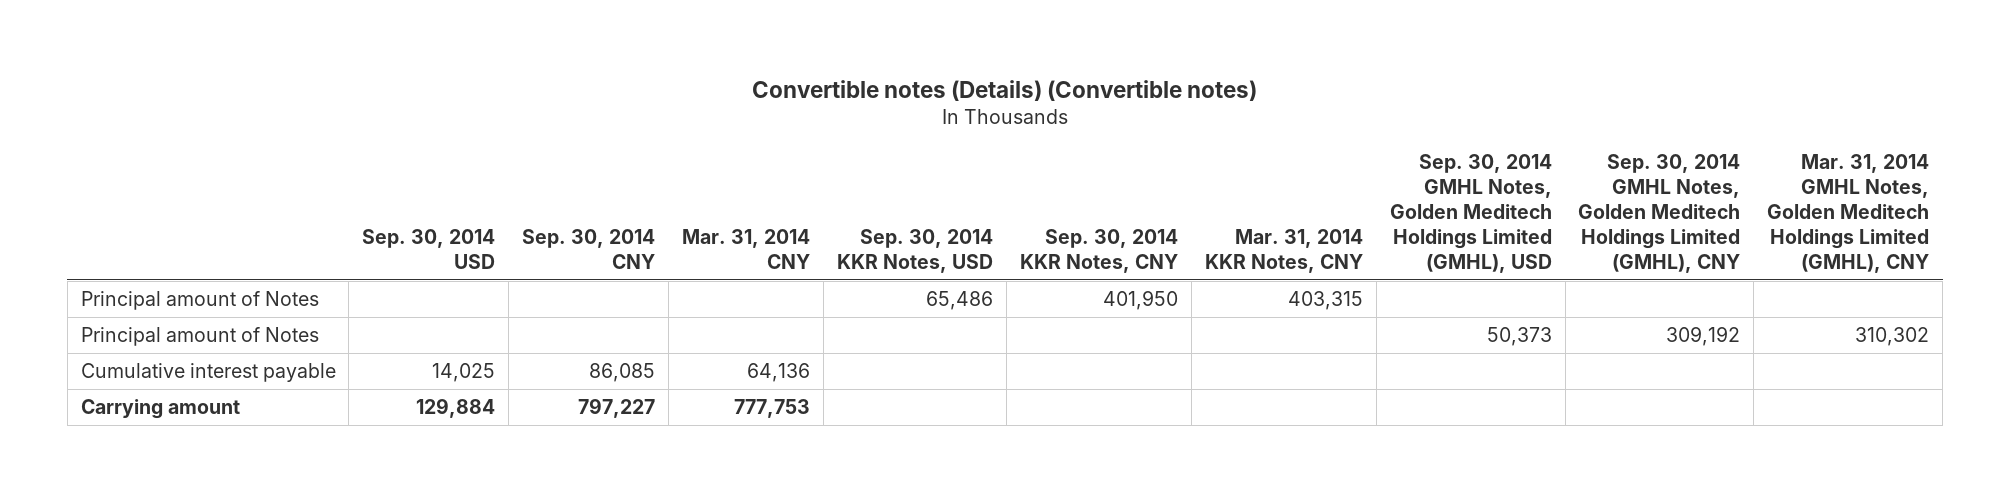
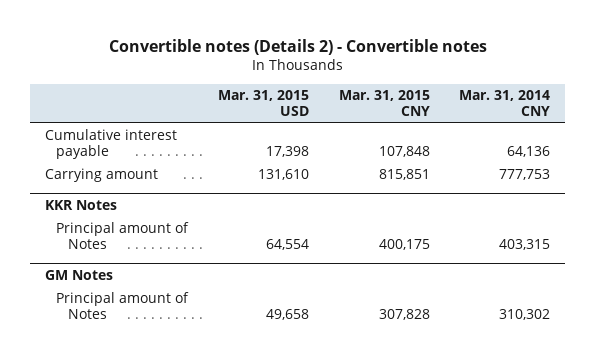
- Convertible notes (Details) (Convertible notes)
+ Convertible notes (Details 2) - Convertible notes
- | Sep. 30, 2014 USD | Sep. 30, 2014 CNY | Mar. 31, 2014 CNY | Sep. 30, 2014 KKR Notes, USD | Sep. 30, 2014 KKR Notes, CNY | Mar. 31, 2014 KKR Notes, CNY | Sep. 30, 2014 GMHL Notes, Golden Meditech Holdings Limited (GMHL), USD | Sep. 30, 2014 GMHL Notes, Golden Meditech Holdings Limited (GMHL), CNY | Mar. 31, 2014 GMHL Notes, Golden Meditech Holdings Limited (GMHL), CNY
+ | Mar. 31, 2015 USD | Mar. 31, 2015 CNY | Mar. 31, 2014 CNY
- Principal amount of Notes | | | | 65,486 | 401,950 | 403,315 | | |
- Principal amount of Notes | | | | | | | 50,373 | 309,192 | 310,302
+ KKR Notes
+ Principal amount of Notes | 64,554 | 400,175 | 403,315
+ GM Notes
+ Principal amount of Notes | 49,658 | 307,828 | 310,302

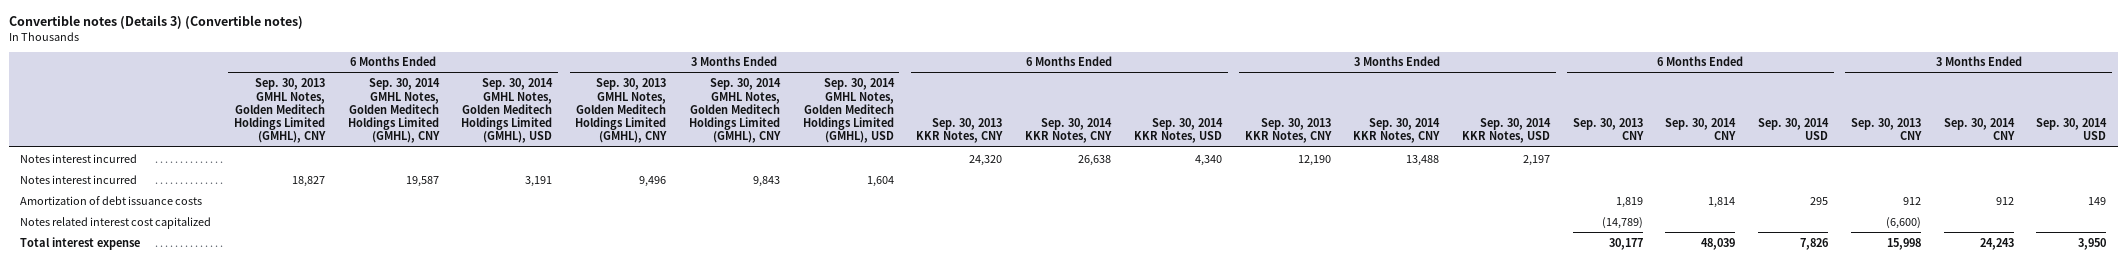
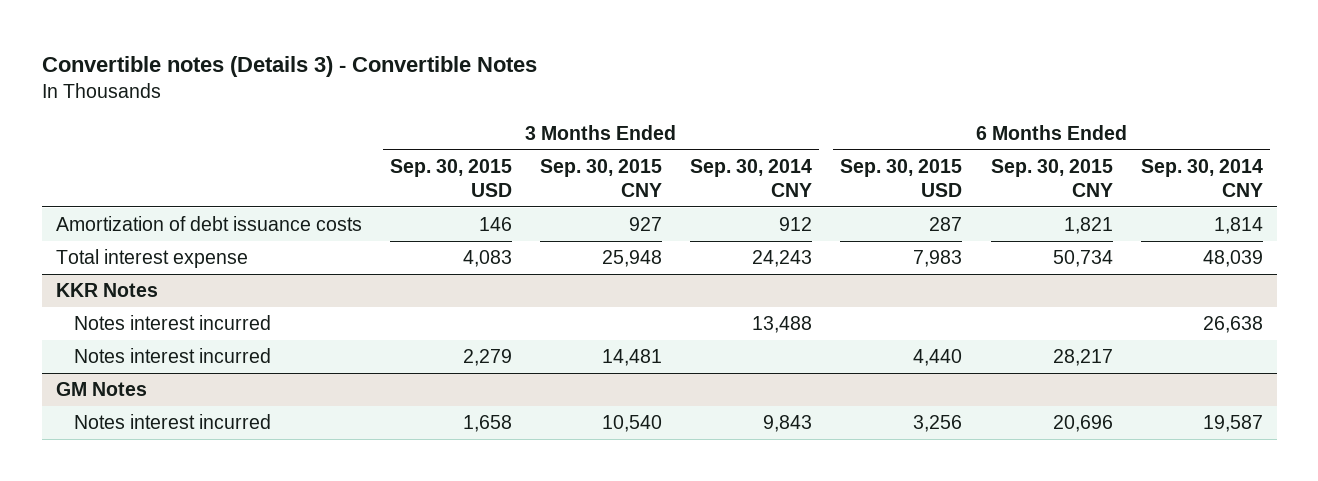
- Convertible notes (Details 3) (Convertible notes)
+ Convertible notes (Details 3) - Convertible Notes
- | 6 Months Ended Sep. 30, 2013 GMHL Notes, Golden Meditech Holdings Limited (GMHL), CNY | 6 Months Ended Sep. 30, 2014 GMHL Notes, Golden Meditech Holdings Limited (GMHL), CNY | 6 Months Ended Sep. 30, 2014 GMHL Notes, Golden Meditech Holdings Limited (GMHL), USD | 3 Months Ended Sep. 30, 2013 GMHL Notes, Golden Meditech Holdings Limited (GMHL), CNY | 3 Months Ended Sep. 30, 2014 GMHL Notes, Golden Meditech Holdings Limited (GMHL), CNY | 3 Months Ended Sep. 30, 2014 GMHL Notes, Golden Meditech Holdings Limited (GMHL), USD | 6 Months Ended Sep. 30, 2013 KKR Notes, CNY | 6 Months Ended Sep. 30, 2014 KKR Notes, CNY | 6 Months Ended Sep. 30, 2014 KKR Notes, USD | 3 Months Ended Sep. 30, 2013 KKR Notes, CNY | 3 Months Ended Sep. 30, 2014 KKR Notes, CNY | 3 Months Ended Sep. 30, 2014 KKR Notes, USD | 6 Months Ended Sep. 30, 2013 CNY | 6 Months Ended Sep. 30, 2014 CNY | 6 Months Ended Sep. 30, 2014 USD | 3 Months Ended Sep. 30, 2013 CNY | 3 Months Ended Sep. 30, 2014 CNY | 3 Months Ended Sep. 30, 2014 USD
+ | 3 Months Ended Sep. 30, 2015 USD | 3 Months Ended Sep. 30, 2015 CNY | 3 Months Ended Sep. 30, 2014 CNY | 6 Months Ended Sep. 30, 2015 USD | 6 Months Ended Sep. 30, 2015 CNY | 6 Months Ended Sep. 30, 2014 CNY
- Notes interest incurred | | | | | | | 24,320 | 26,638 | 4,340 | 12,190 | 13,488 | 2,197 | | | | | |
- Notes interest incurred | 18,827 | 19,587 | 3,191 | 9,496 | 9,843 | 1,604 | | | | | | | | | | | |
- Notes related interest cost capitalized | | | | | | | | | | | | | (14,789) | | | (6,600) | |
+ KKR Notes
+ Notes interest incurred | | | 13,488 | | | 26,638
+ Notes interest incurred | 2,279 | 14,481 | | 4,440 | 28,217 |
+ GM Notes
+ Notes interest incurred | 1,658 | 10,540 | 9,843 | 3,256 | 20,696 | 19,587

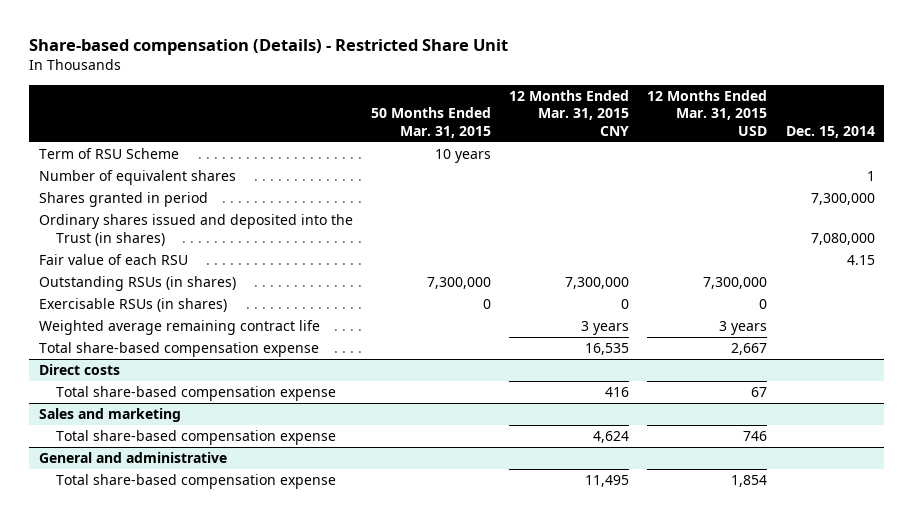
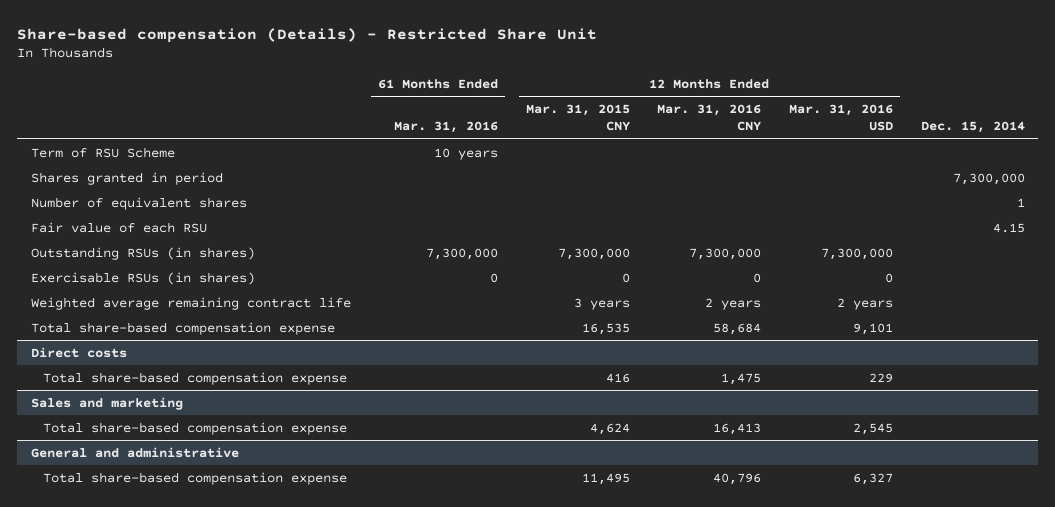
- | 50 Months Ended Mar. 31, 2015 | 12 Months Ended Mar. 31, 2015 CNY | 12 Months Ended Mar. 31, 2015 USD | Dec. 15, 2014
+ | 61 Months Ended Mar. 31, 2016 | 12 Months Ended Mar. 31, 2015 CNY | 12 Months Ended Mar. 31, 2016 CNY | 12 Months Ended Mar. 31, 2016 USD | Dec. 15, 2014
- Ordinary shares issued and deposited into the Trust (in shares) | | | | 7,080,000
moved down: Number of equivalent shares | | | | | 1

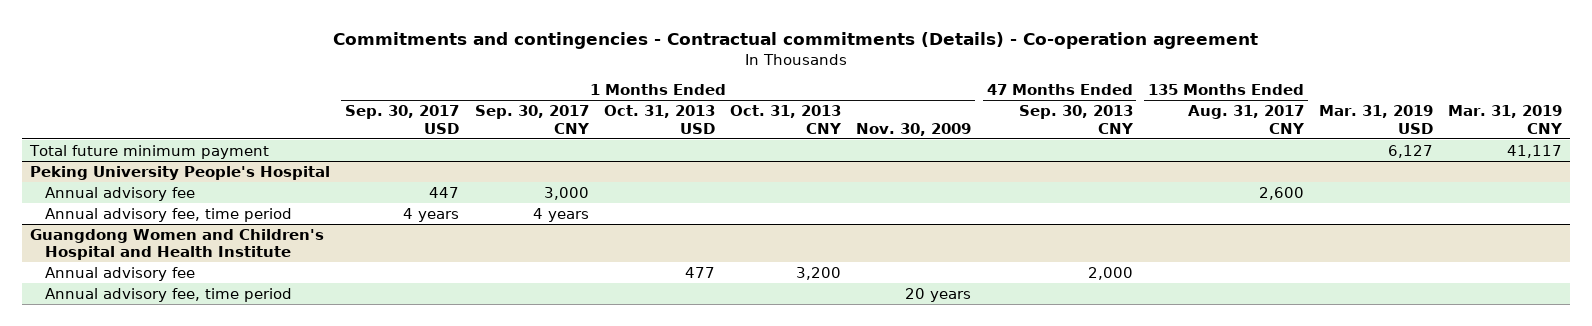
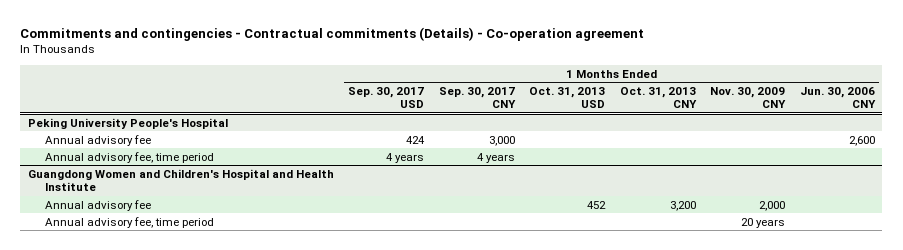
- | 1 Months Ended Sep. 30, 2017 USD | 1 Months Ended Sep. 30, 2017 CNY | 1 Months Ended Oct. 31, 2013 USD | 1 Months Ended Oct. 31, 2013 CNY | 1 Months Ended Nov. 30, 2009 | 47 Months Ended Sep. 30, 2013 CNY | 135 Months Ended Aug. 31, 2017 CNY | Mar. 31, 2019 USD | Mar. 31, 2019 CNY
+ | 1 Months Ended Sep. 30, 2017 USD | 1 Months Ended Sep. 30, 2017 CNY | 1 Months Ended Oct. 31, 2013 USD | 1 Months Ended Oct. 31, 2013 CNY | 1 Months Ended Nov. 30, 2009 CNY | 1 Months Ended Jun. 30, 2006 CNY
- Total future minimum payment | | | | | | | | 6,127 | 41,117
@ Peking University People's Hospital
- Annual advisory fee | 447 | 3,000 | | | | | 2,600 | |
+ Annual advisory fee | 424 | 3,000 | | | | 2,600
@ Guangdong Women and Children's Hospital and Health Institute
- Annual advisory fee | | | 477 | 3,200 | | 2,000 | | |
+ Annual advisory fee | | | 452 | 3,200 | 2,000 |

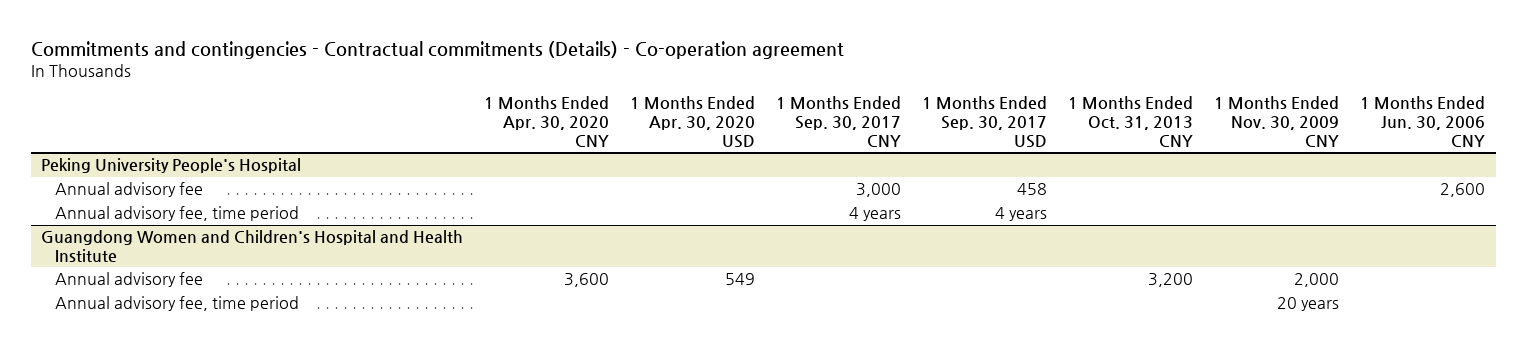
- | 1 Months Ended Sep. 30, 2017 USD | 1 Months Ended Sep. 30, 2017 CNY | 1 Months Ended Oct. 31, 2013 USD | 1 Months Ended Oct. 31, 2013 CNY | 1 Months Ended Nov. 30, 2009 CNY | 1 Months Ended Jun. 30, 2006 CNY
+ | 1 Months Ended Apr. 30, 2020 CNY | 1 Months Ended Apr. 30, 2020 USD | 1 Months Ended Sep. 30, 2017 CNY | 1 Months Ended Sep. 30, 2017 USD | 1 Months Ended Oct. 31, 2013 CNY | 1 Months Ended Nov. 30, 2009 CNY | 1 Months Ended Jun. 30, 2006 CNY
@ Peking University People's Hospital
- Annual advisory fee | 424 | 3,000 | | | | 2,600
+ Annual advisory fee | | | 3,000 | 458 | | | 2,600

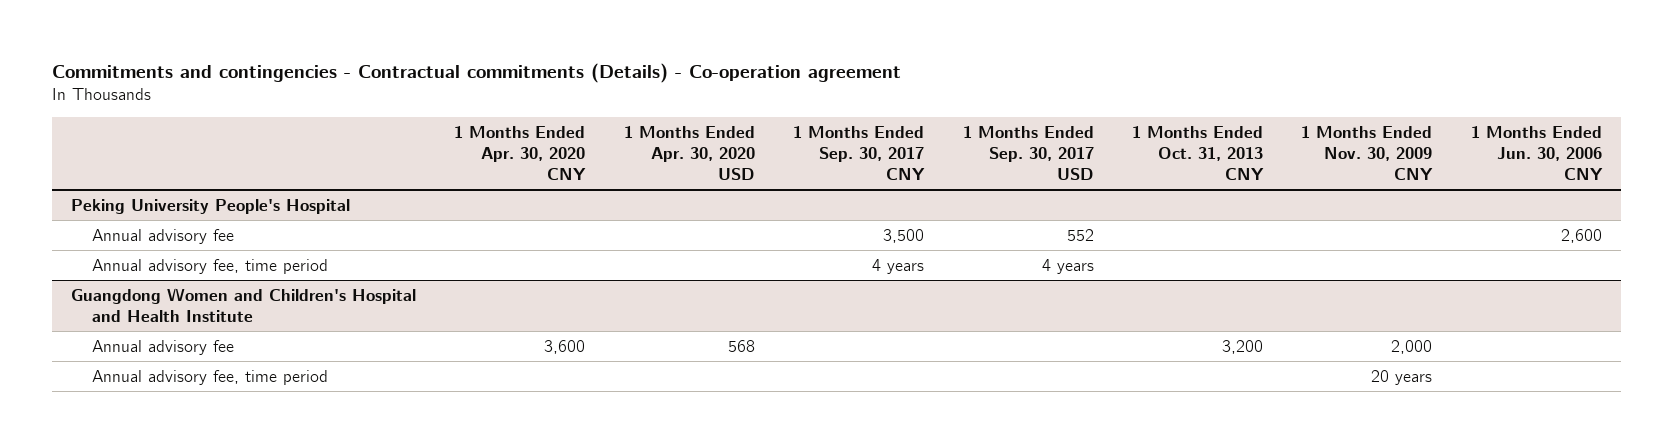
@ Peking University People's Hospital
- Annual advisory fee | | | 3,000 | 458 | | | 2,600
+ Annual advisory fee | | | 3,500 | 552 | | | 2,600
@ Guangdong Women and Children's Hospital and Health Institute
- Annual advisory fee | 3,600 | 549 | | | 3,200 | 2,000 |
+ Annual advisory fee | 3,600 | 568 | | | 3,200 | 2,000 |

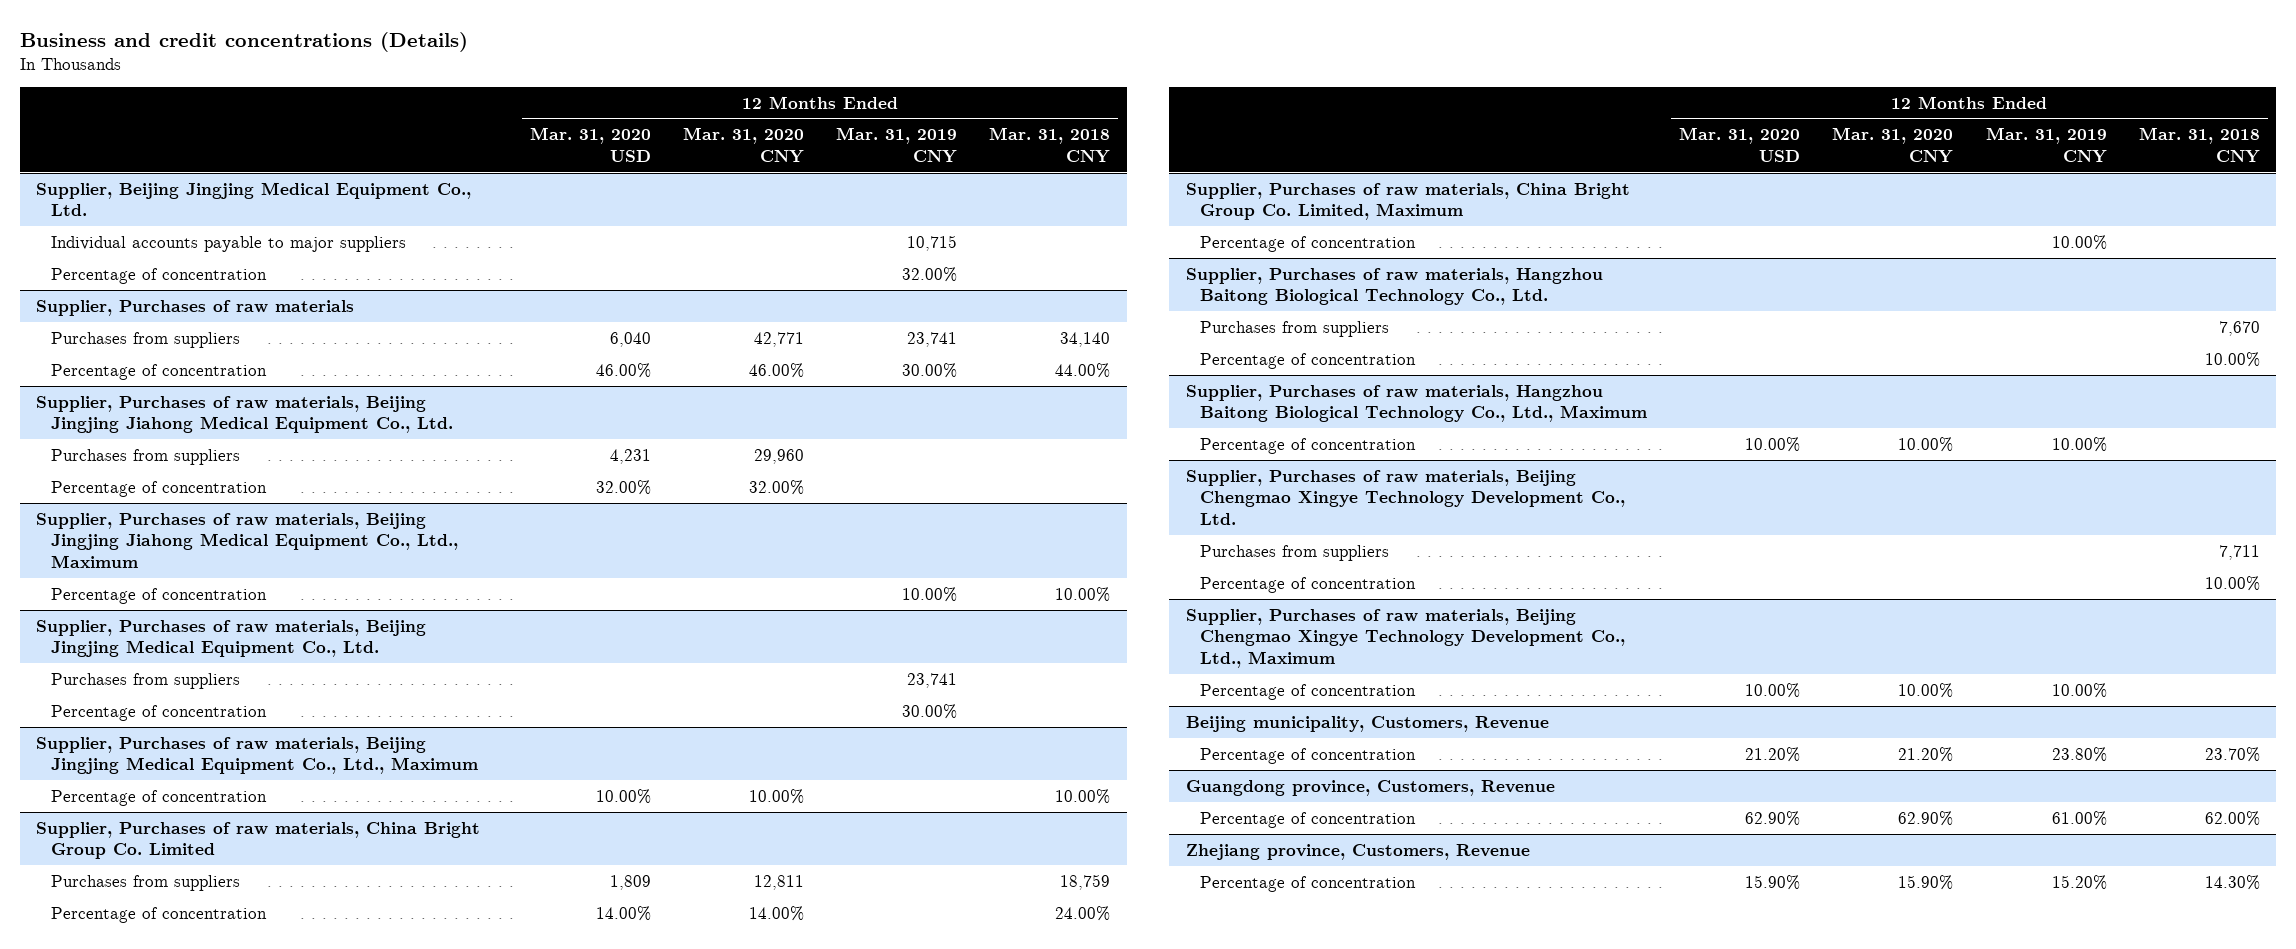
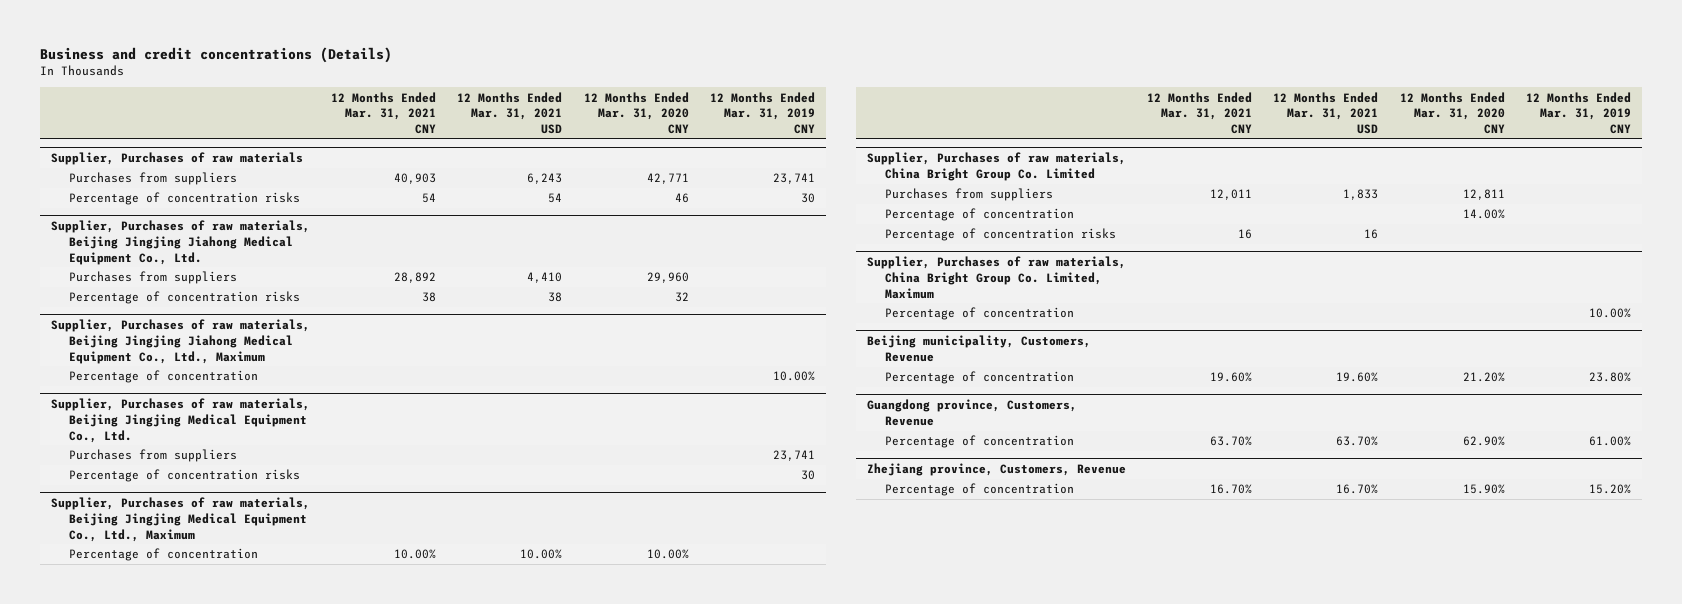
- | 12 Months Ended Mar. 31, 2020 USD | 12 Months Ended Mar. 31, 2020 CNY | 12 Months Ended Mar. 31, 2019 CNY | 12 Months Ended Mar. 31, 2018 CNY
+ | 12 Months Ended Mar. 31, 2021 CNY | 12 Months Ended Mar. 31, 2021 USD | 12 Months Ended Mar. 31, 2020 CNY | 12 Months Ended Mar. 31, 2019 CNY
- Supplier, Beijing Jingjing Medical Equipment Co., Ltd.
- Individual accounts payable to major suppliers | | | 10,715 |
- Percentage of concentration | | | 32.00% |
@ Supplier, Purchases of raw materials
- Percentage of concentration | 46.00% | 46.00% | 30.00% | 44.00%
+ Percentage of concentration risks | 54 | 54 | 46 | 30
@ Supplier, Purchases of raw materials, Beijing Jingjing Jiahong Medical Equipment Co., Ltd.
- Percentage of concentration | 32.00% | 32.00% | |
+ Percentage of concentration risks | 38 | 38 | 32 |
@ Supplier, Purchases of raw materials, Beijing Jingjing Medical Equipment Co., Ltd.
- Percentage of concentration | | | 30.00% |
+ Percentage of concentration risks | | | | 30
@ Supplier, Purchases of raw materials, China Bright Group Co. Limited
+ Percentage of concentration risks | 16 | 16 | |
- Supplier, Purchases of raw materials, Hangzhou Baitong Biological Technology Co., Ltd.
- Purchases from suppliers | | | | 7,670
- Percentage of concentration | | | | 10.00%
- Supplier, Purchases of raw materials, Hangzhou Baitong Biological Technology Co., Ltd., Maximum
- Percentage of concentration | 10.00% | 10.00% | 10.00% |
- Supplier, Purchases of raw materials, Beijing Chengmao Xingye Technology Development Co., Ltd.
- Purchases from suppliers | | | | 7,711
- Percentage of concentration | | | | 10.00%
- Supplier, Purchases of raw materials, Beijing Chengmao Xingye Technology Development Co., Ltd., Maximum
- Percentage of concentration | 10.00% | 10.00% | 10.00% |

